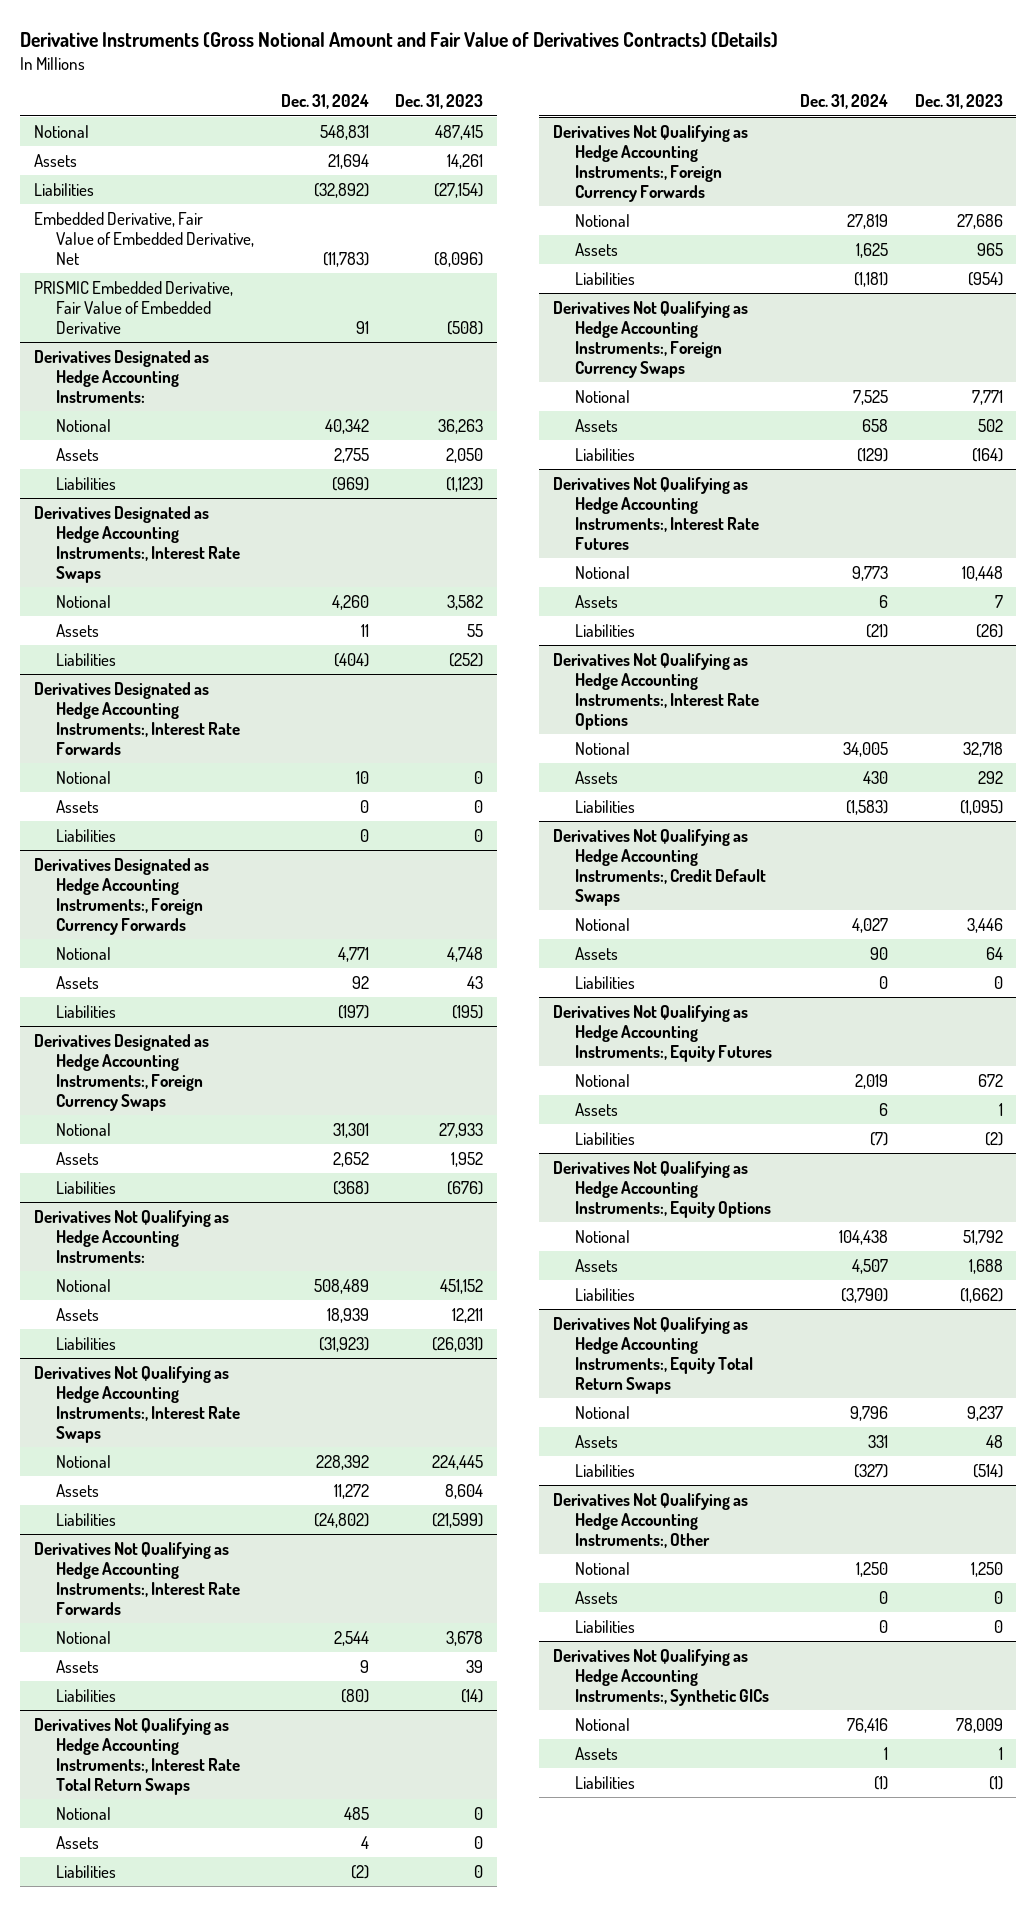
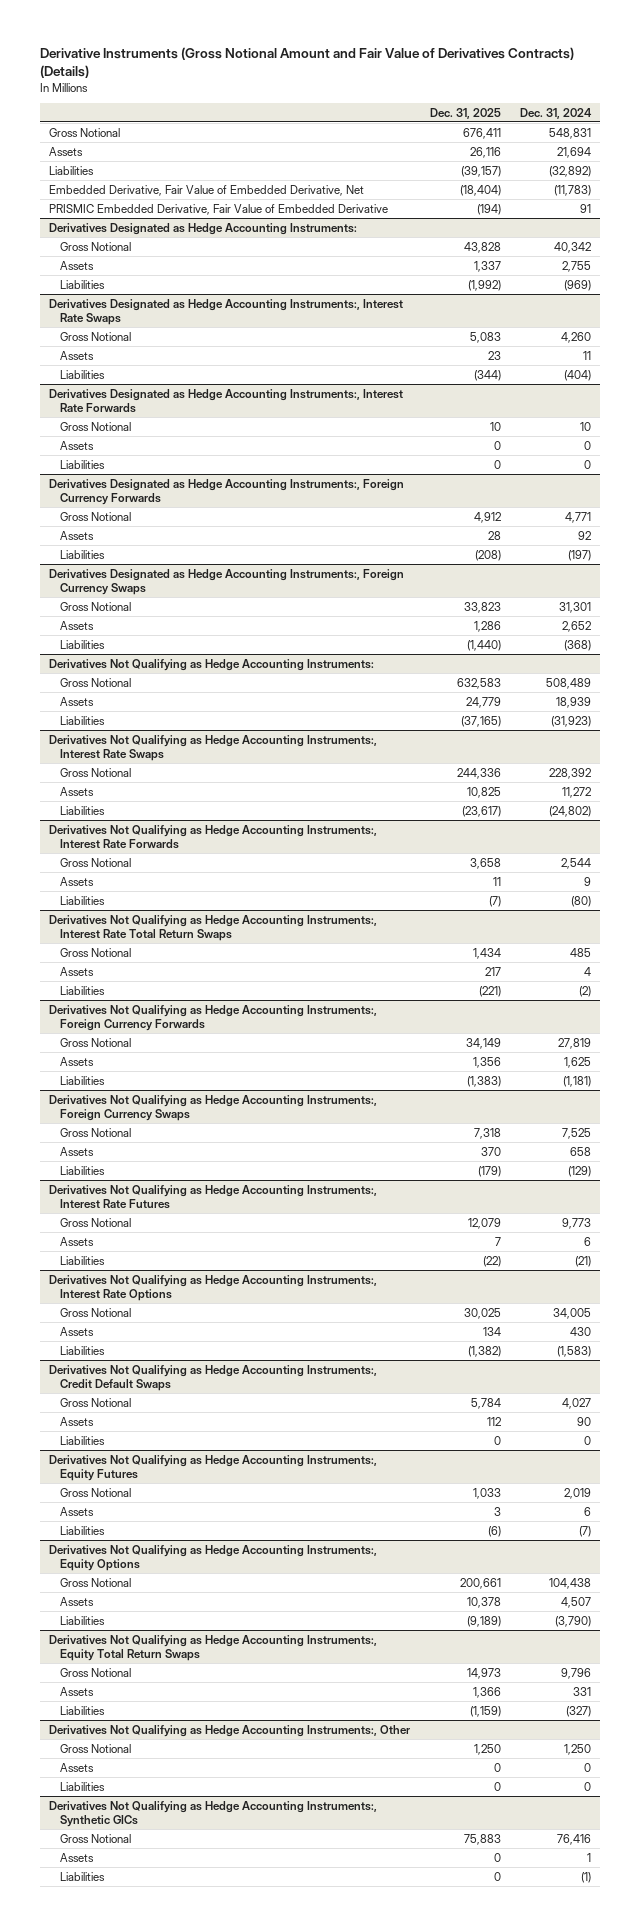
- | Dec. 31, 2024 | Dec. 31, 2023
+ | Dec. 31, 2025 | Dec. 31, 2024
- Notional | 548,831 | 487,415
+ Gross Notional | 676,411 | 548,831
@ Derivatives Designated as Hedge Accounting Instruments:
- Notional | 40,342 | 36,263
+ Gross Notional | 43,828 | 40,342
@ Derivatives Designated as Hedge Accounting Instruments:, Interest Rate Swaps
- Notional | 4,260 | 3,582
+ Gross Notional | 5,083 | 4,260
@ Derivatives Designated as Hedge Accounting Instruments:, Interest Rate Forwards
- Notional | 10 | 0
+ Gross Notional | 10 | 10
@ Derivatives Designated as Hedge Accounting Instruments:, Foreign Currency Forwards
- Notional | 4,771 | 4,748
+ Gross Notional | 4,912 | 4,771
@ Derivatives Designated as Hedge Accounting Instruments:, Foreign Currency Swaps
- Notional | 31,301 | 27,933
+ Gross Notional | 33,823 | 31,301
@ Derivatives Not Qualifying as Hedge Accounting Instruments:
- Notional | 508,489 | 451,152
+ Gross Notional | 632,583 | 508,489
@ Derivatives Not Qualifying as Hedge Accounting Instruments:, Interest Rate Swaps
- Notional | 228,392 | 224,445
+ Gross Notional | 244,336 | 228,392
@ Derivatives Not Qualifying as Hedge Accounting Instruments:, Interest Rate Forwards
- Notional | 2,544 | 3,678
+ Gross Notional | 3,658 | 2,544
@ Derivatives Not Qualifying as Hedge Accounting Instruments:, Interest Rate Total Return Swaps
- Notional | 485 | 0
+ Gross Notional | 1,434 | 485
@ Derivatives Not Qualifying as Hedge Accounting Instruments:, Foreign Currency Forwards
- Notional | 27,819 | 27,686
+ Gross Notional | 34,149 | 27,819
@ Derivatives Not Qualifying as Hedge Accounting Instruments:, Foreign Currency Swaps
- Notional | 7,525 | 7,771
+ Gross Notional | 7,318 | 7,525
@ Derivatives Not Qualifying as Hedge Accounting Instruments:, Interest Rate Futures
- Notional | 9,773 | 10,448
+ Gross Notional | 12,079 | 9,773
@ Derivatives Not Qualifying as Hedge Accounting Instruments:, Interest Rate Options
- Notional | 34,005 | 32,718
+ Gross Notional | 30,025 | 34,005
@ Derivatives Not Qualifying as Hedge Accounting Instruments:, Credit Default Swaps
- Notional | 4,027 | 3,446
+ Gross Notional | 5,784 | 4,027
@ Derivatives Not Qualifying as Hedge Accounting Instruments:, Equity Futures
- Notional | 2,019 | 672
+ Gross Notional | 1,033 | 2,019
@ Derivatives Not Qualifying as Hedge Accounting Instruments:, Equity Options
- Notional | 104,438 | 51,792
+ Gross Notional | 200,661 | 104,438
@ Derivatives Not Qualifying as Hedge Accounting Instruments:, Equity Total Return Swaps
- Notional | 9,796 | 9,237
+ Gross Notional | 14,973 | 9,796
@ Derivatives Not Qualifying as Hedge Accounting Instruments:, Other
- Notional | 1,250 | 1,250
+ Gross Notional | 1,250 | 1,250
@ Derivatives Not Qualifying as Hedge Accounting Instruments:, Synthetic GICs
- Notional | 76,416 | 78,009
+ Gross Notional | 75,883 | 76,416

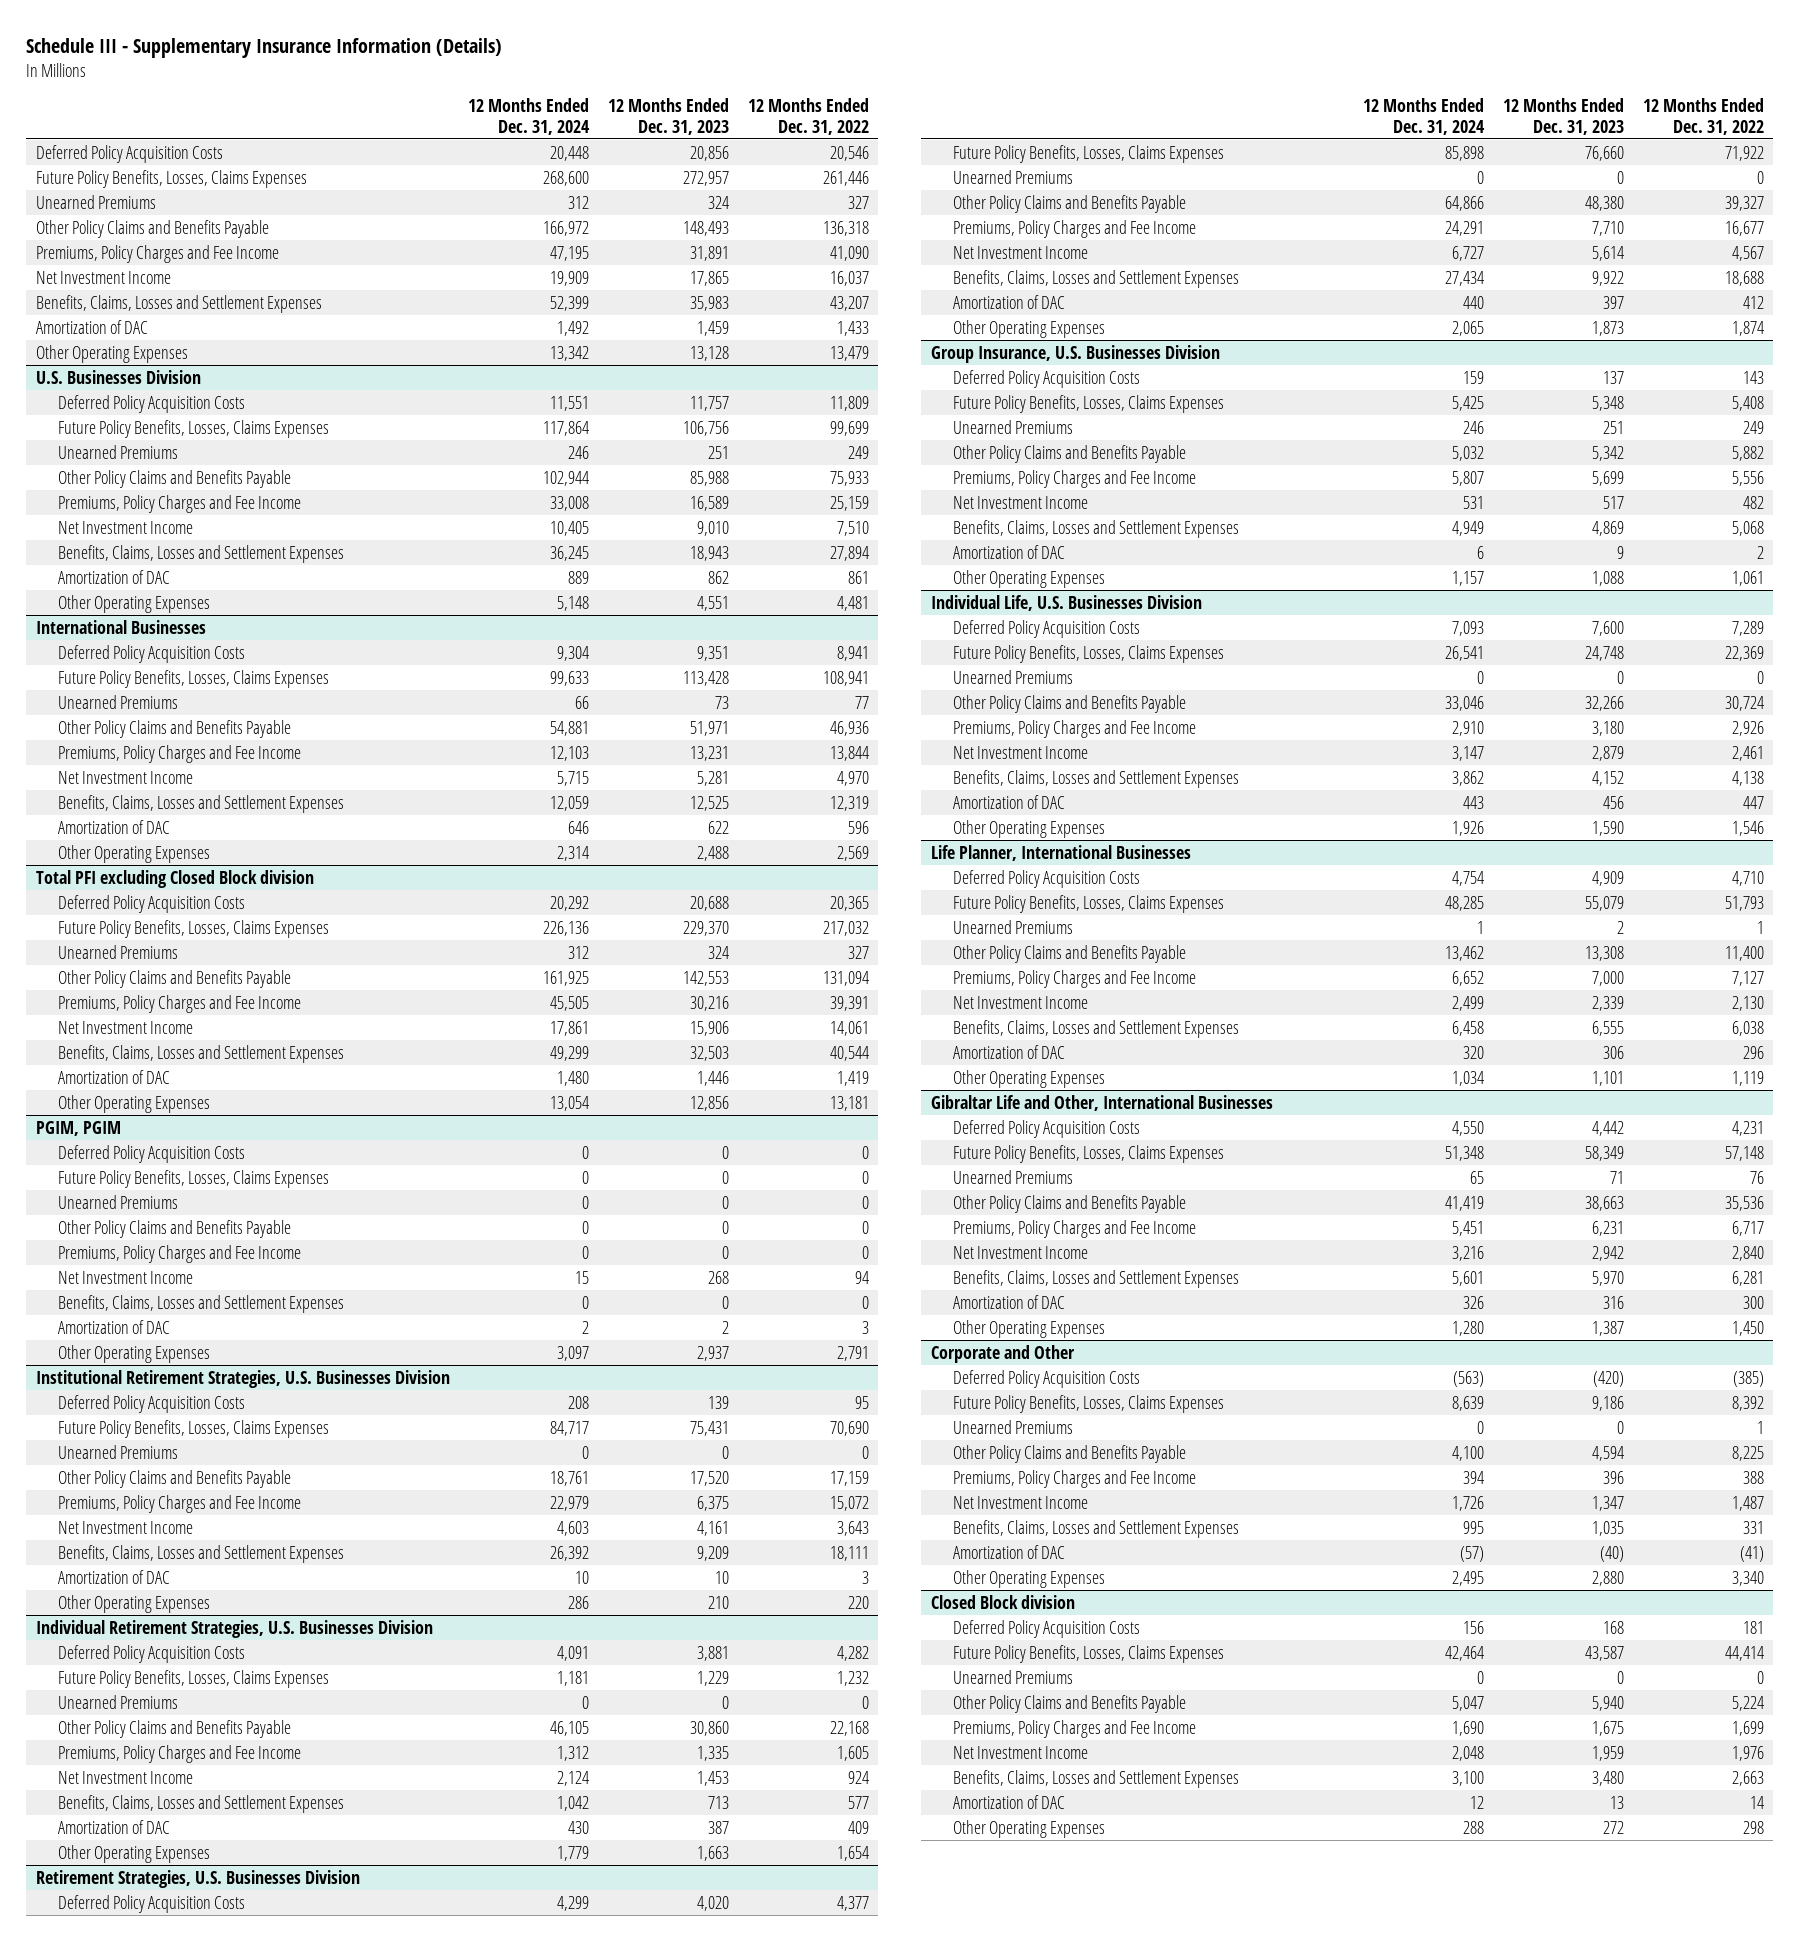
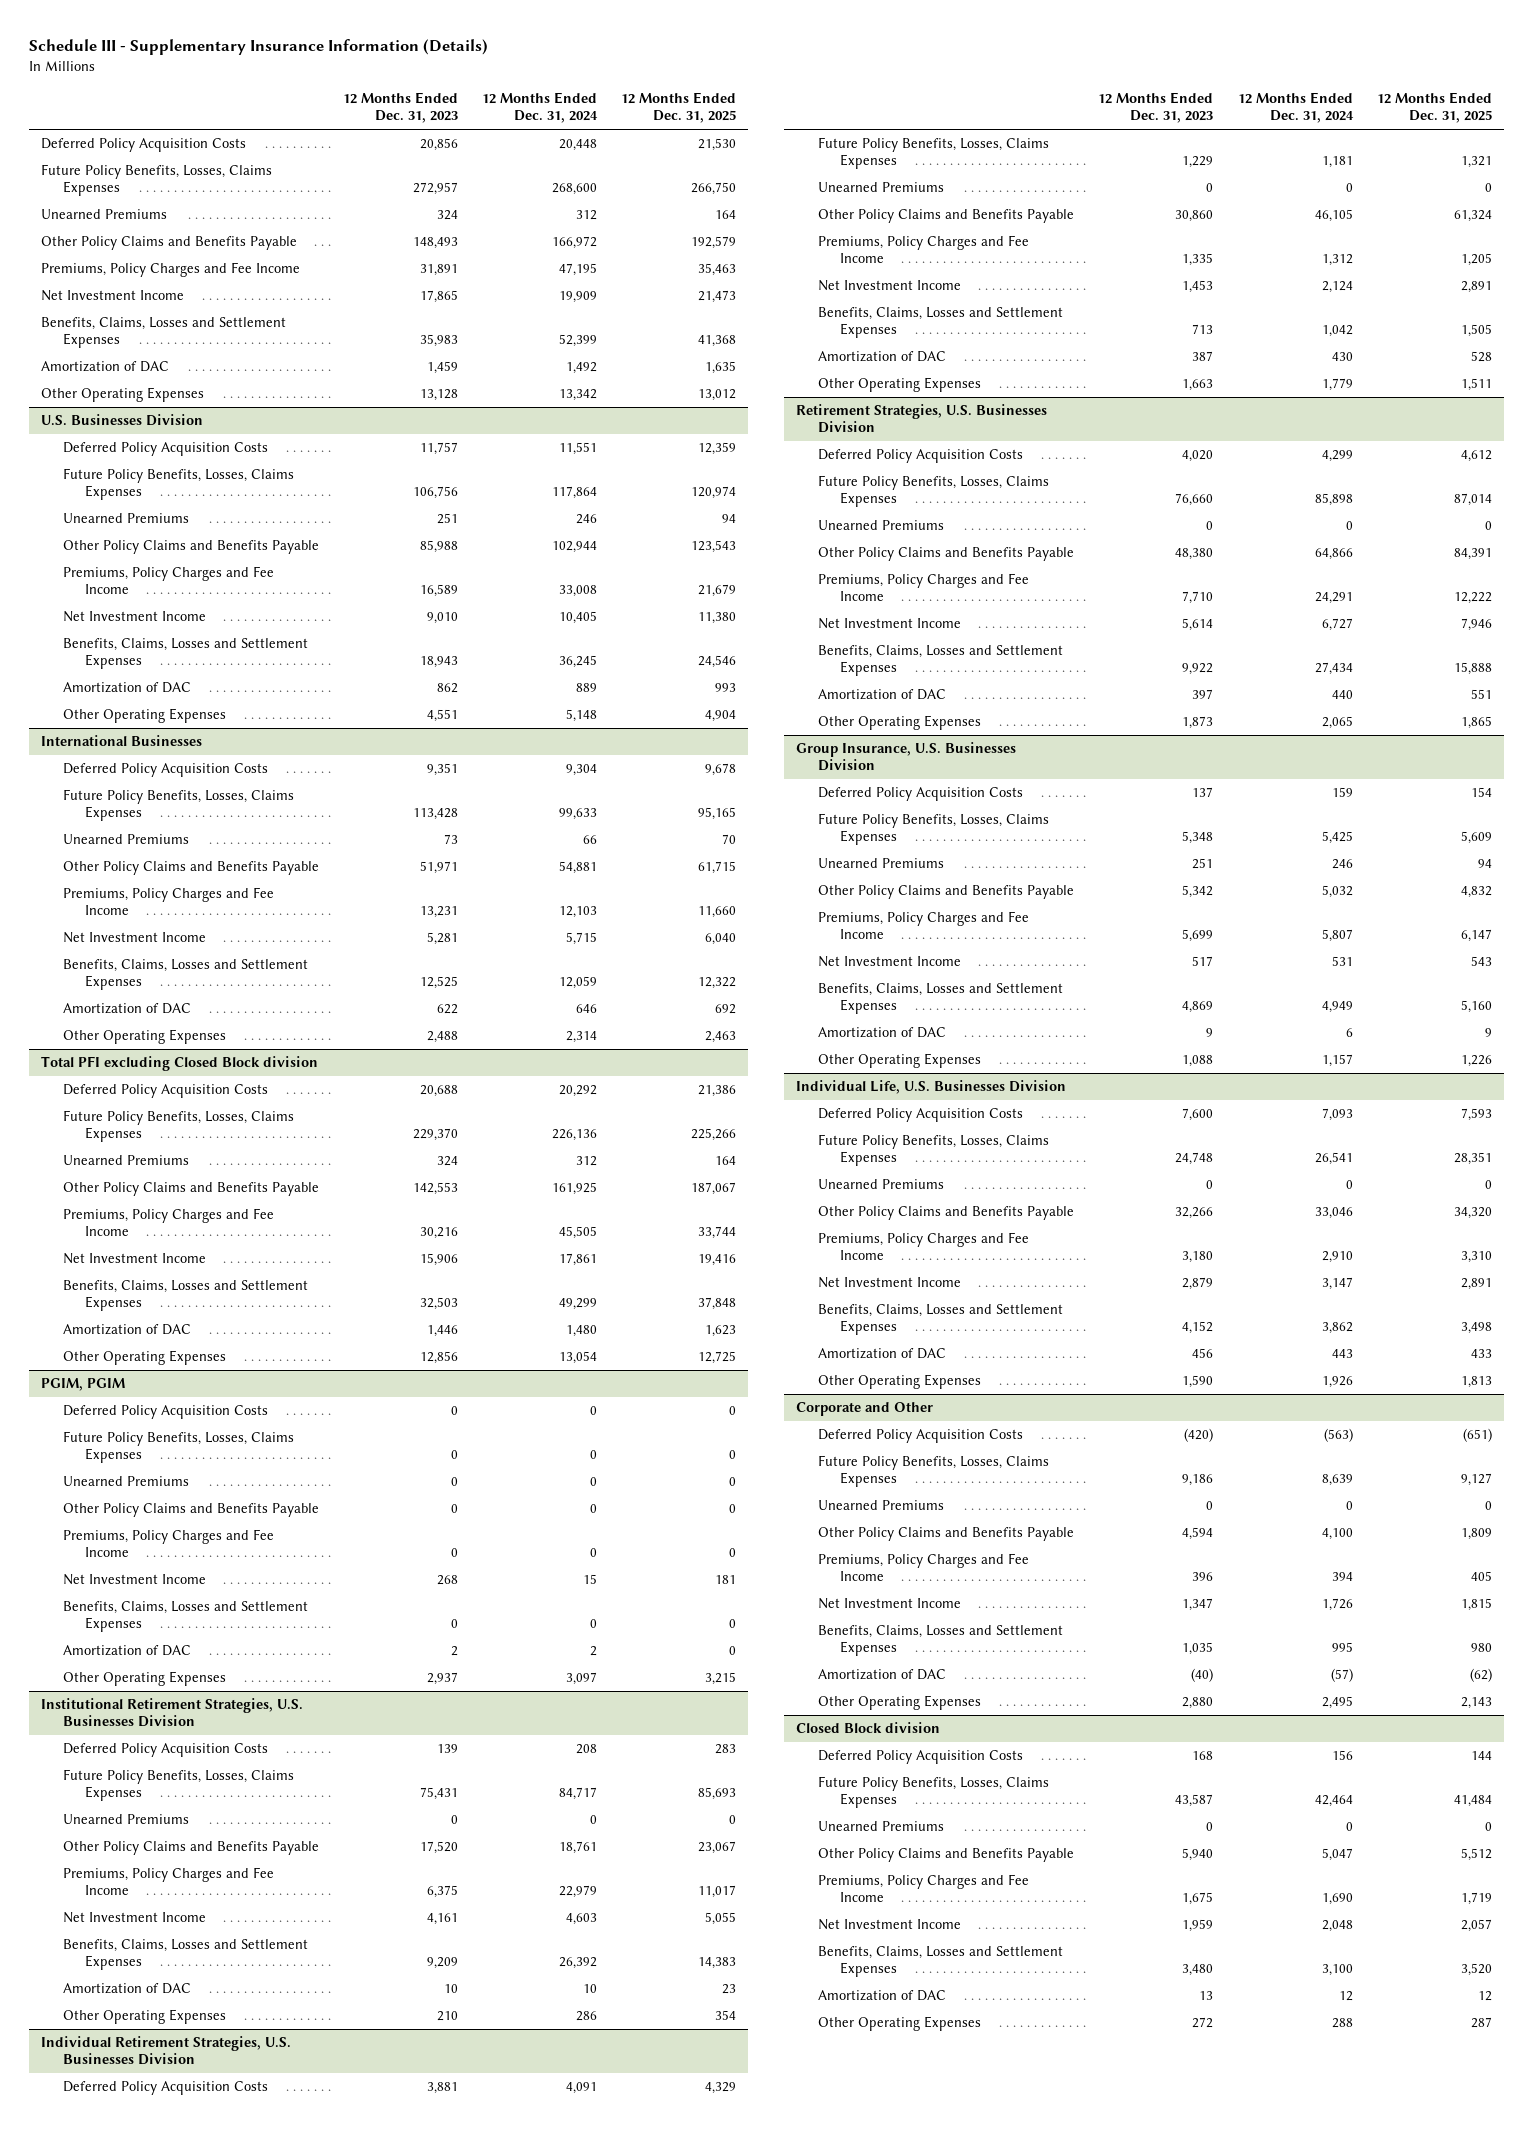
- | 12 Months Ended Dec. 31, 2024 | 12 Months Ended Dec. 31, 2023 | 12 Months Ended Dec. 31, 2022
+ | 12 Months Ended Dec. 31, 2023 | 12 Months Ended Dec. 31, 2024 | 12 Months Ended Dec. 31, 2025
- Life Planner, International Businesses
- Deferred Policy Acquisition Costs | 4,754 | 4,909 | 4,710
- Future Policy Benefits, Losses, Claims Expenses | 48,285 | 55,079 | 51,793
- Unearned Premiums | 1 | 2 | 1
- Other Policy Claims and Benefits Payable | 13,462 | 13,308 | 11,400
- Premiums, Policy Charges and Fee Income | 6,652 | 7,000 | 7,127
- Net Investment Income | 2,499 | 2,339 | 2,130
- Benefits, Claims, Losses and Settlement Expenses | 6,458 | 6,555 | 6,038
- Amortization of DAC | 320 | 306 | 296
- Other Operating Expenses | 1,034 | 1,101 | 1,119
- Gibraltar Life and Other, International Businesses
- Deferred Policy Acquisition Costs | 4,550 | 4,442 | 4,231
- Future Policy Benefits, Losses, Claims Expenses | 51,348 | 58,349 | 57,148
- Unearned Premiums | 65 | 71 | 76
- Other Policy Claims and Benefits Payable | 41,419 | 38,663 | 35,536
- Premiums, Policy Charges and Fee Income | 5,451 | 6,231 | 6,717
- Net Investment Income | 3,216 | 2,942 | 2,840
- Benefits, Claims, Losses and Settlement Expenses | 5,601 | 5,970 | 6,281
- Amortization of DAC | 326 | 316 | 300
- Other Operating Expenses | 1,280 | 1,387 | 1,450

